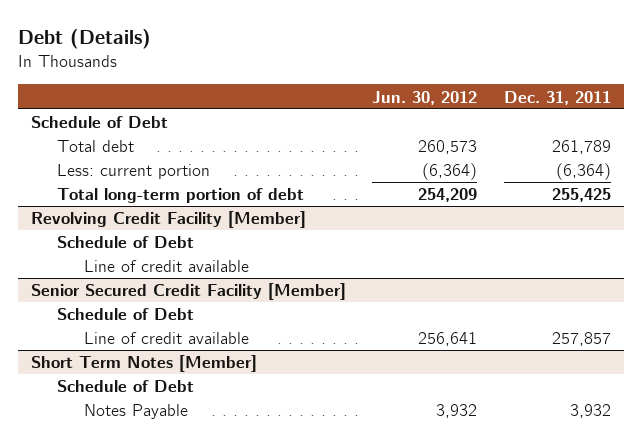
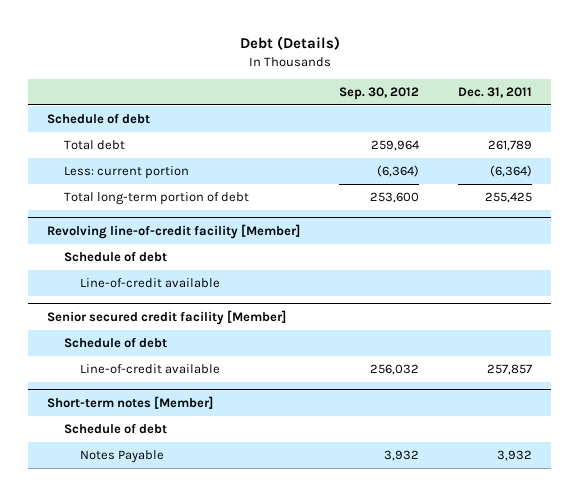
- | Jun. 30, 2012 | Dec. 31, 2011
+ | Sep. 30, 2012 | Dec. 31, 2011
- Schedule of Debt
+ Schedule of debt
- Revolving Credit Facility [Member]
- Schedule of Debt
- Line of credit available
- Senior Secured Credit Facility [Member]
- Schedule of Debt
- Line of credit available | 256,641 | 257,857
- Short Term Notes [Member]
- Schedule of Debt
+ Revolving line-of-credit facility [Member]
+ Schedule of debt
+ Line-of-credit available
+ Senior secured credit facility [Member]
+ Schedule of debt
+ Line-of-credit available | 256,032 | 257,857
+ Short-term notes [Member]
+ Schedule of debt

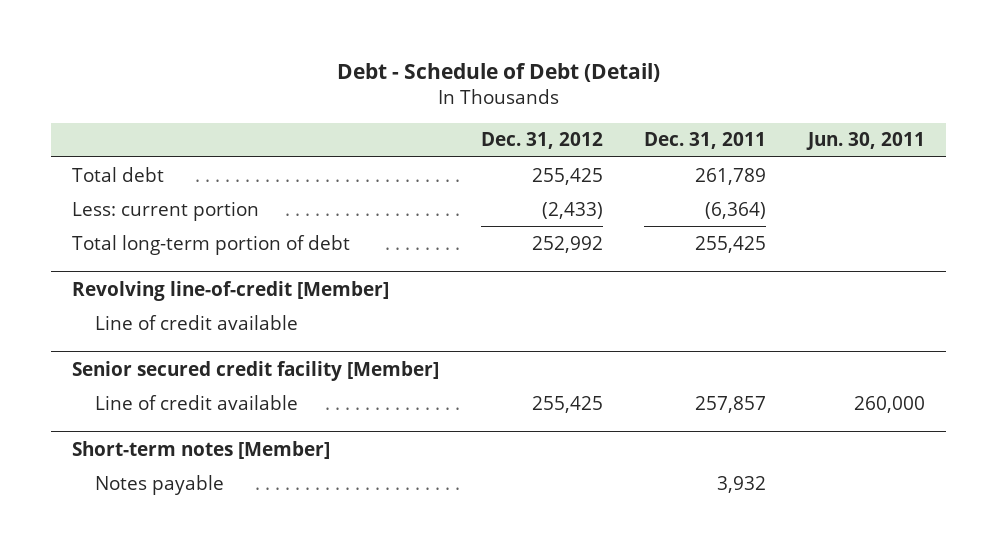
- Debt (Details)
+ Debt - Schedule of Debt (Detail)
- | Sep. 30, 2012 | Dec. 31, 2011
+ | Dec. 31, 2012 | Dec. 31, 2011 | Jun. 30, 2011
- Schedule of debt
- Revolving line-of-credit facility [Member]
- Schedule of debt
- Line-of-credit available
+ Revolving line-of-credit [Member]
+ Line of credit available
@ Senior secured credit facility [Member]
- Schedule of debt
- Line-of-credit available | 256,032 | 257,857
+ Line of credit available | 255,425 | 257,857 | 260,000
@ Short-term notes [Member]
- Schedule of debt
- Notes Payable | 3,932 | 3,932
+ Notes payable | | 3,932 |

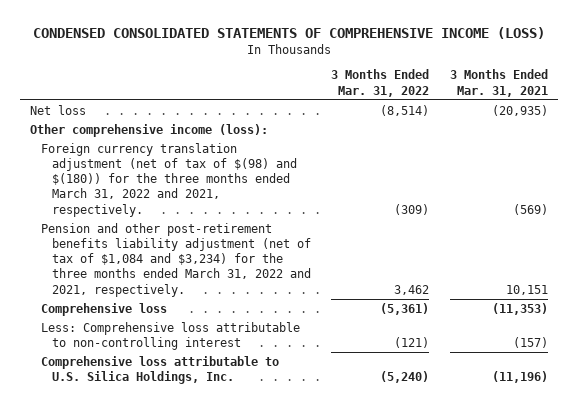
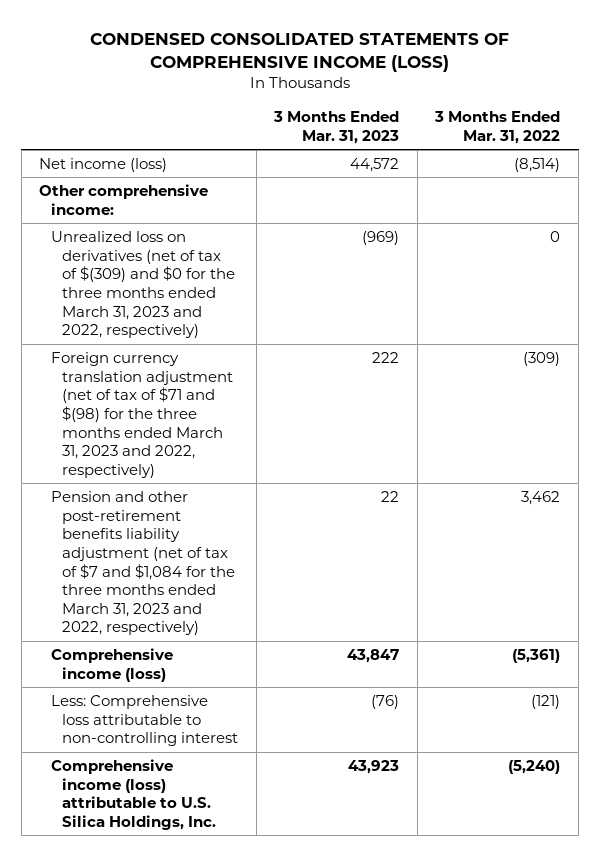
- | 3 Months Ended Mar. 31, 2022 | 3 Months Ended Mar. 31, 2021
+ | 3 Months Ended Mar. 31, 2023 | 3 Months Ended Mar. 31, 2022
- Net loss | (8,514) | (20,935)
- Other comprehensive income (loss):
- Foreign currency translation adjustment (net of tax of $(98) and $(180)) for the three months ended March 31, 2022 and 2021, respectively. | (309) | (569)
- Pension and other post-retirement benefits liability adjustment (net of tax of $1,084 and $3,234) for the three months ended March 31, 2022 and 2021, respectively. | 3,462 | 10,151
- Comprehensive loss | (5,361) | (11,353)
+ Net income (loss) | 44,572 | (8,514)
+ Other comprehensive income:
+ Unrealized loss on derivatives (net of tax of $(309) and $0 for the three months ended March 31, 2023 and 2022, respectively) | (969) | 0
+ Foreign currency translation adjustment (net of tax of $71 and $(98) for the three months ended March 31, 2023 and 2022, respectively) | 222 | (309)
+ Pension and other post-retirement benefits liability adjustment (net of tax of $7 and $1,084 for the three months ended March 31, 2023 and 2022, respectively) | 22 | 3,462
+ Comprehensive income (loss) | 43,847 | (5,361)
- Comprehensive loss attributable to U.S. Silica Holdings, Inc. | (5,240) | (11,196)
+ Comprehensive income (loss) attributable to U.S. Silica Holdings, Inc. | 43,923 | (5,240)

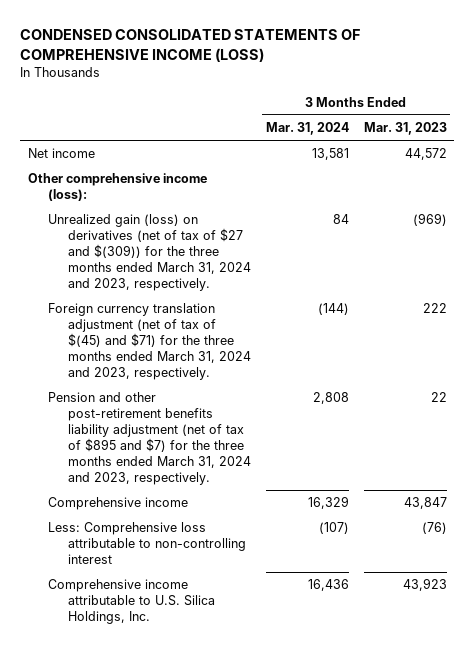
- | 3 Months Ended Mar. 31, 2023 | 3 Months Ended Mar. 31, 2022
+ | 3 Months Ended Mar. 31, 2024 | 3 Months Ended Mar. 31, 2023
- Net income (loss) | 44,572 | (8,514)
- Other comprehensive income:
- Unrealized loss on derivatives (net of tax of $(309) and $0 for the three months ended March 31, 2023 and 2022, respectively) | (969) | 0
- Foreign currency translation adjustment (net of tax of $71 and $(98) for the three months ended March 31, 2023 and 2022, respectively) | 222 | (309)
- Pension and other post-retirement benefits liability adjustment (net of tax of $7 and $1,084 for the three months ended March 31, 2023 and 2022, respectively) | 22 | 3,462
- Comprehensive income (loss) | 43,847 | (5,361)
+ Net income | 13,581 | 44,572
+ Other comprehensive income (loss):
+ Unrealized gain (loss) on derivatives (net of tax of $27 and $(309)) for the three months ended March 31, 2024 and 2023, respectively. | 84 | (969)
+ Foreign currency translation adjustment (net of tax of $(45) and $71) for the three months ended March 31, 2024 and 2023, respectively. | (144) | 222
+ Pension and other post-retirement benefits liability adjustment (net of tax of $895 and $7) for the three months ended March 31, 2024 and 2023, respectively. | 2,808 | 22
+ Comprehensive income | 16,329 | 43,847
- Comprehensive income (loss) attributable to U.S. Silica Holdings, Inc. | 43,923 | (5,240)
+ Comprehensive income attributable to U.S. Silica Holdings, Inc. | 16,436 | 43,923

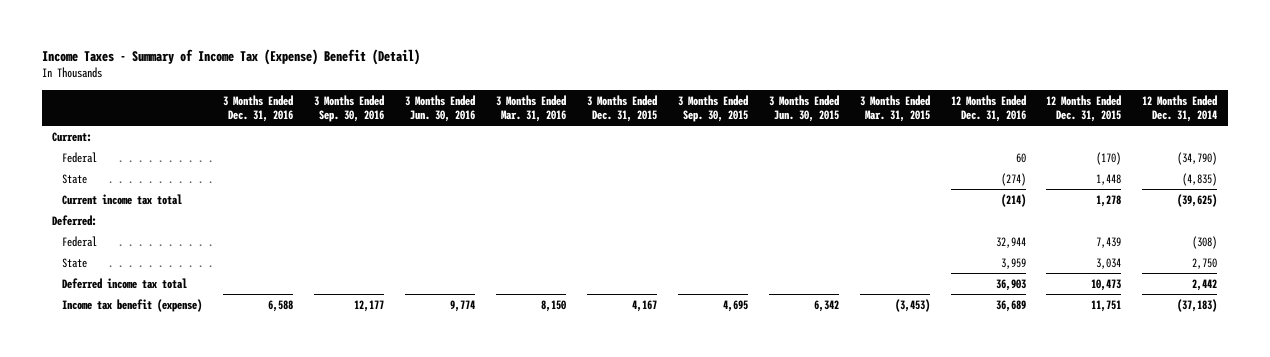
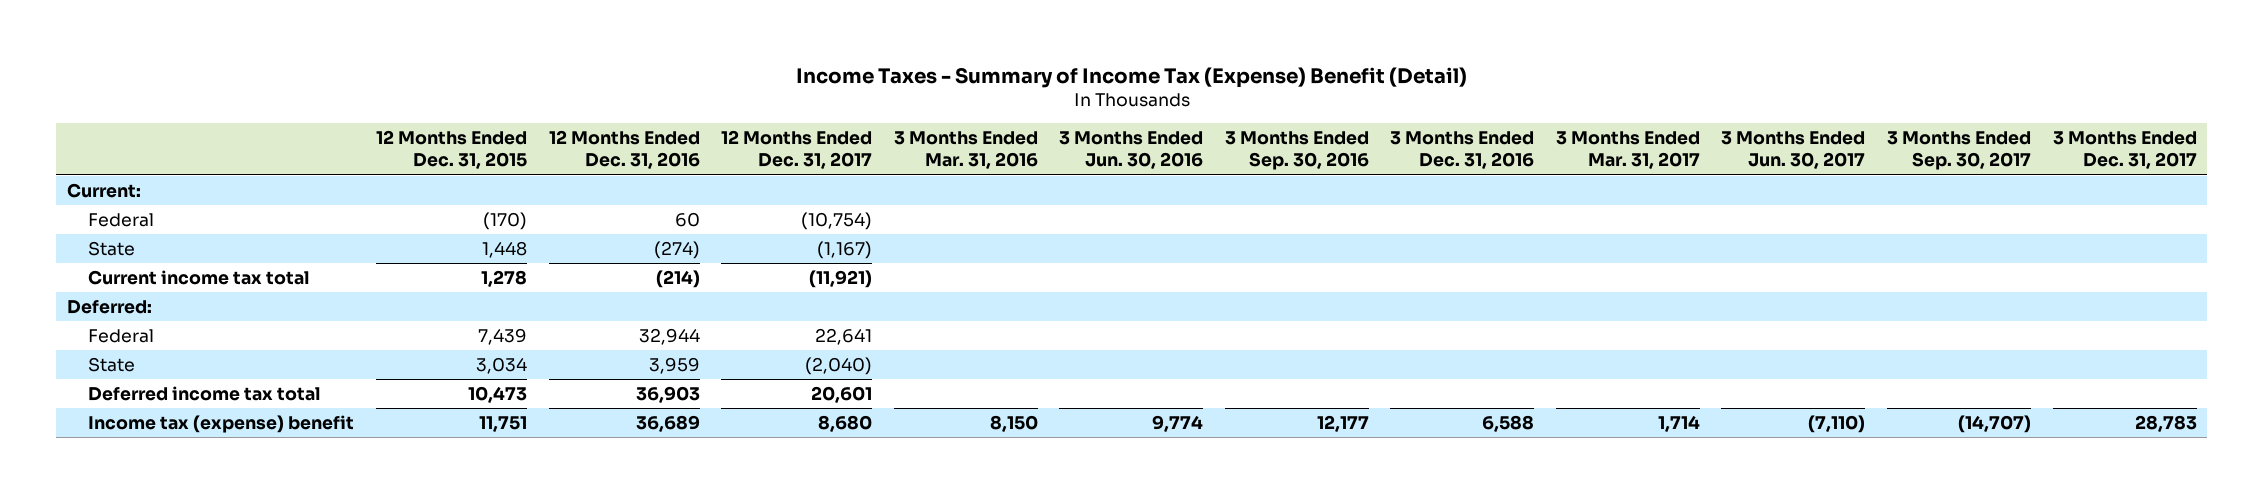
- | 3 Months Ended Dec. 31, 2016 | 3 Months Ended Sep. 30, 2016 | 3 Months Ended Jun. 30, 2016 | 3 Months Ended Mar. 31, 2016 | 3 Months Ended Dec. 31, 2015 | 3 Months Ended Sep. 30, 2015 | 3 Months Ended Jun. 30, 2015 | 3 Months Ended Mar. 31, 2015 | 12 Months Ended Dec. 31, 2016 | 12 Months Ended Dec. 31, 2015 | 12 Months Ended Dec. 31, 2014
+ | 12 Months Ended Dec. 31, 2015 | 12 Months Ended Dec. 31, 2016 | 12 Months Ended Dec. 31, 2017 | 3 Months Ended Mar. 31, 2016 | 3 Months Ended Jun. 30, 2016 | 3 Months Ended Sep. 30, 2016 | 3 Months Ended Dec. 31, 2016 | 3 Months Ended Mar. 31, 2017 | 3 Months Ended Jun. 30, 2017 | 3 Months Ended Sep. 30, 2017 | 3 Months Ended Dec. 31, 2017
- Income tax benefit (expense) | 6,588 | 12,177 | 9,774 | 8,150 | 4,167 | 4,695 | 6,342 | (3,453) | 36,689 | 11,751 | (37,183)
+ Income tax (expense) benefit | 11,751 | 36,689 | 8,680 | 8,150 | 9,774 | 12,177 | 6,588 | 1,714 | (7,110) | (14,707) | 28,783

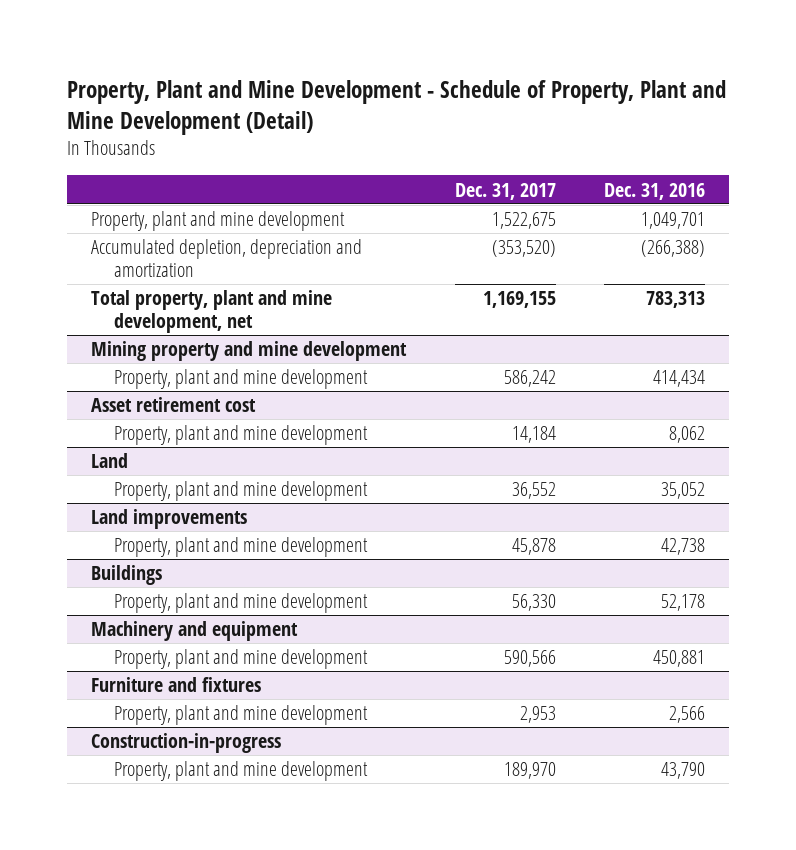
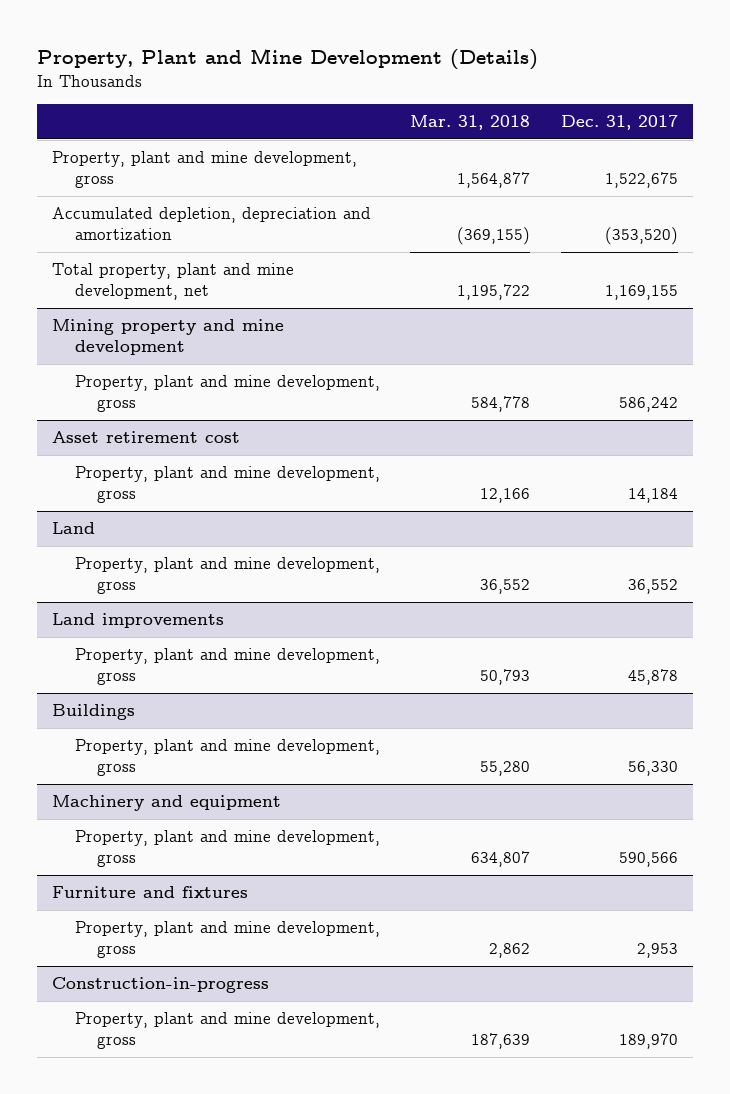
- Property, Plant and Mine Development - Schedule of Property, Plant and Mine Development (Detail)
+ Property, Plant and Mine Development (Details)
- | Dec. 31, 2017 | Dec. 31, 2016
+ | Mar. 31, 2018 | Dec. 31, 2017
- Property, plant and mine development | 1,522,675 | 1,049,701
+ Property, plant and mine development, gross | 1,564,877 | 1,522,675
@ Mining property and mine development
- Property, plant and mine development | 586,242 | 414,434
+ Property, plant and mine development, gross | 584,778 | 586,242
@ Asset retirement cost
- Property, plant and mine development | 14,184 | 8,062
+ Property, plant and mine development, gross | 12,166 | 14,184
@ Land
- Property, plant and mine development | 36,552 | 35,052
+ Property, plant and mine development, gross | 36,552 | 36,552
@ Land improvements
- Property, plant and mine development | 45,878 | 42,738
+ Property, plant and mine development, gross | 50,793 | 45,878
@ Buildings
- Property, plant and mine development | 56,330 | 52,178
+ Property, plant and mine development, gross | 55,280 | 56,330
@ Machinery and equipment
- Property, plant and mine development | 590,566 | 450,881
+ Property, plant and mine development, gross | 634,807 | 590,566
@ Furniture and fixtures
- Property, plant and mine development | 2,953 | 2,566
+ Property, plant and mine development, gross | 2,862 | 2,953
@ Construction-in-progress
- Property, plant and mine development | 189,970 | 43,790
+ Property, plant and mine development, gross | 187,639 | 189,970

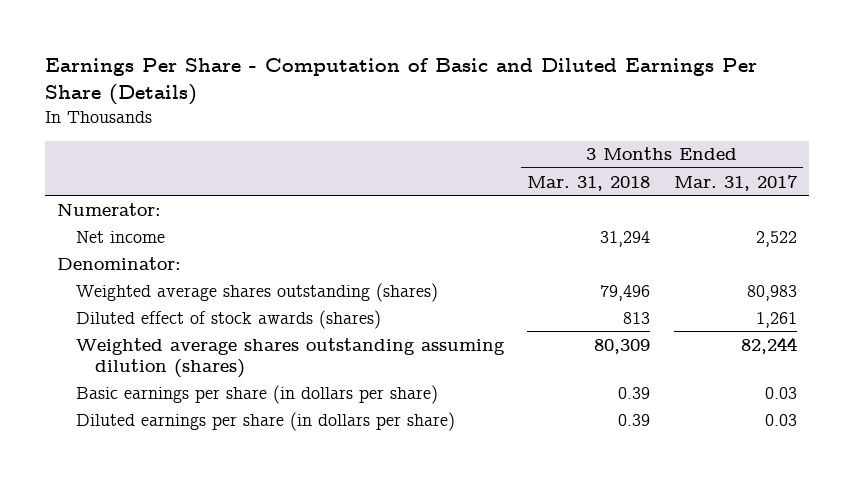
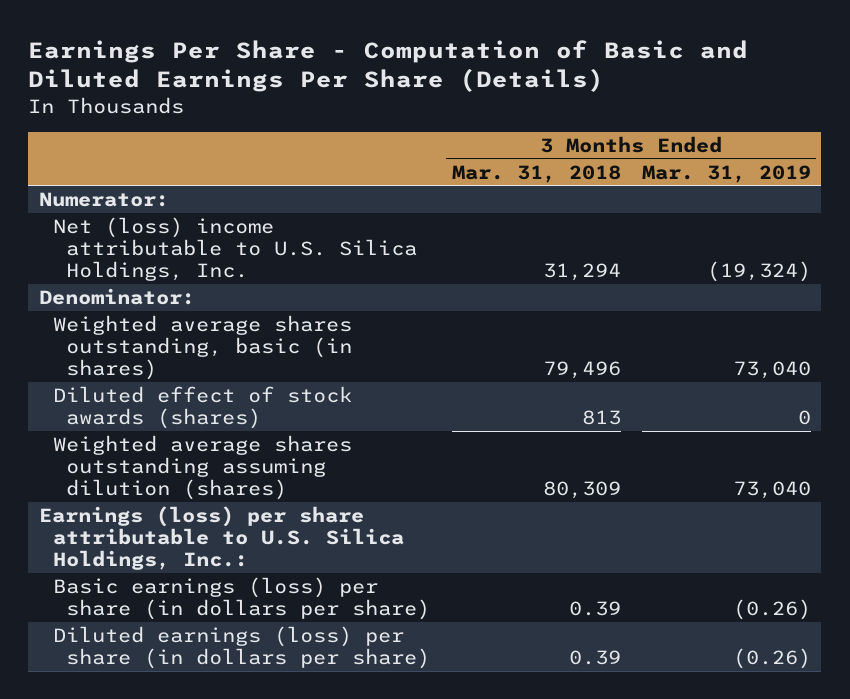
- | 3 Months Ended Mar. 31, 2018 | 3 Months Ended Mar. 31, 2017
+ | 3 Months Ended Mar. 31, 2018 | 3 Months Ended Mar. 31, 2019
- Net income | 31,294 | 2,522
+ Net (loss) income attributable to U.S. Silica Holdings, Inc. | 31,294 | (19,324)
- Weighted average shares outstanding (shares) | 79,496 | 80,983
+ Weighted average shares outstanding, basic (in shares) | 79,496 | 73,040
- Basic earnings per share (in dollars per share) | 0.39 | 0.03
- Diluted earnings per share (in dollars per share) | 0.39 | 0.03
+ Earnings (loss) per share attributable to U.S. Silica Holdings, Inc.:
+ Basic earnings (loss) per share (in dollars per share) | 0.39 | (0.26)
+ Diluted earnings (loss) per share (in dollars per share) | 0.39 | (0.26)

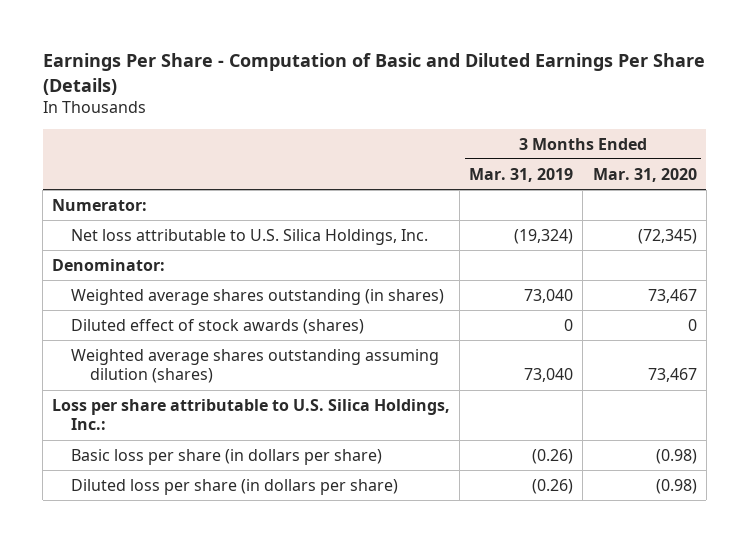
- | 3 Months Ended Mar. 31, 2018 | 3 Months Ended Mar. 31, 2019
+ | 3 Months Ended Mar. 31, 2019 | 3 Months Ended Mar. 31, 2020
- Net (loss) income attributable to U.S. Silica Holdings, Inc. | 31,294 | (19,324)
+ Net loss attributable to U.S. Silica Holdings, Inc. | (19,324) | (72,345)
- Weighted average shares outstanding, basic (in shares) | 79,496 | 73,040
+ Weighted average shares outstanding (in shares) | 73,040 | 73,467
- Earnings (loss) per share attributable to U.S. Silica Holdings, Inc.:
- Basic earnings (loss) per share (in dollars per share) | 0.39 | (0.26)
- Diluted earnings (loss) per share (in dollars per share) | 0.39 | (0.26)
+ Loss per share attributable to U.S. Silica Holdings, Inc.:
+ Basic loss per share (in dollars per share) | (0.26) | (0.98)
+ Diluted loss per share (in dollars per share) | (0.26) | (0.98)

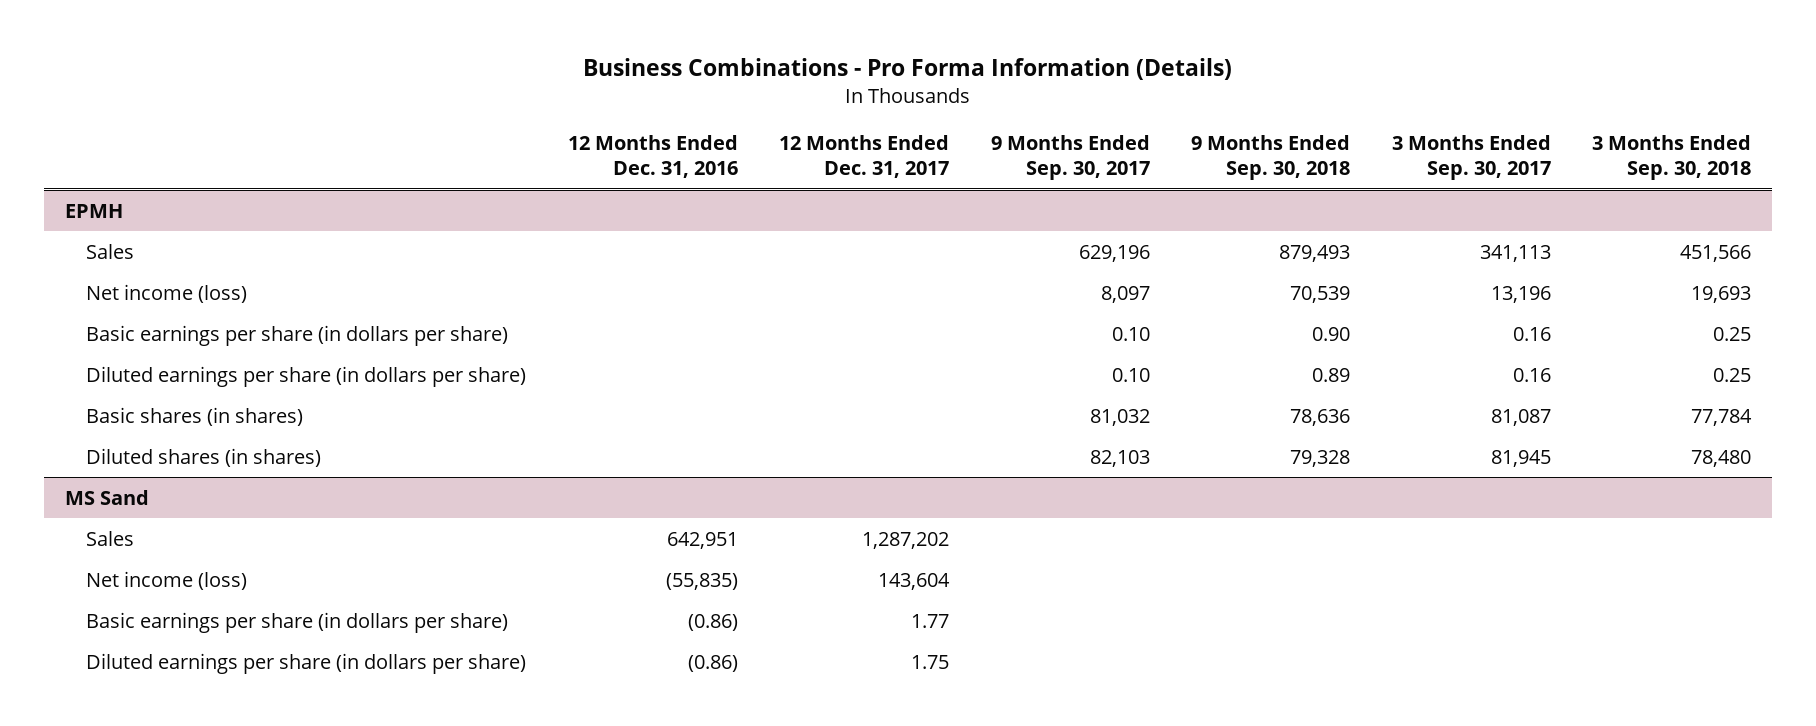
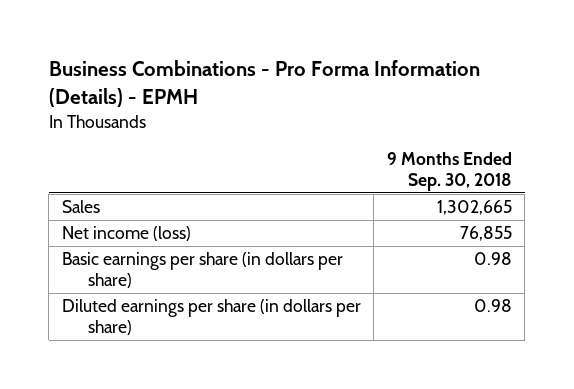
- Business Combinations - Pro Forma Information (Details)
+ Business Combinations - Pro Forma Information (Details) - EPMH
- | 12 Months Ended Dec. 31, 2016 | 12 Months Ended Dec. 31, 2017 | 9 Months Ended Sep. 30, 2017 | 9 Months Ended Sep. 30, 2018 | 3 Months Ended Sep. 30, 2017 | 3 Months Ended Sep. 30, 2018
+ | 9 Months Ended Sep. 30, 2018
- EPMH
- Sales | | | 629,196 | 879,493 | 341,113 | 451,566
- Net income (loss) | | | 8,097 | 70,539 | 13,196 | 19,693
- Basic earnings per share (in dollars per share) | | | 0.10 | 0.90 | 0.16 | 0.25
- Diluted earnings per share (in dollars per share) | | | 0.10 | 0.89 | 0.16 | 0.25
- Basic shares (in shares) | | | 81,032 | 78,636 | 81,087 | 77,784
- Diluted shares (in shares) | | | 82,103 | 79,328 | 81,945 | 78,480
- MS Sand
- Sales | 642,951 | 1,287,202 | | | |
- Net income (loss) | (55,835) | 143,604 | | | |
- Basic earnings per share (in dollars per share) | (0.86) | 1.77 | | | |
- Diluted earnings per share (in dollars per share) | (0.86) | 1.75 | | | |
+ Sales | 1,302,665
+ Net income (loss) | 76,855
+ Basic earnings per share (in dollars per share) | 0.98
+ Diluted earnings per share (in dollars per share) | 0.98

